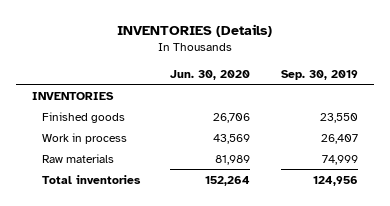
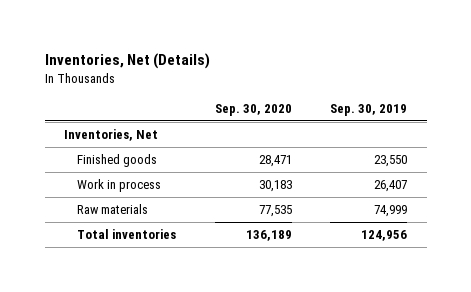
- INVENTORIES (Details)
+ Inventories, Net (Details)
- | Jun. 30, 2020 | Sep. 30, 2019
+ | Sep. 30, 2020 | Sep. 30, 2019
- INVENTORIES
+ Inventories, Net

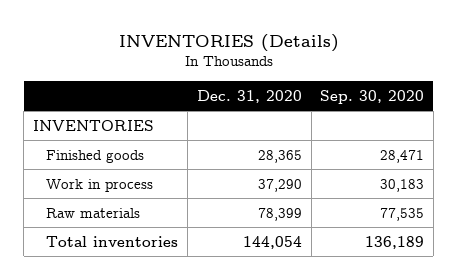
- Inventories, Net (Details)
+ INVENTORIES (Details)
- | Sep. 30, 2020 | Sep. 30, 2019
+ | Dec. 31, 2020 | Sep. 30, 2020
- Inventories, Net
+ INVENTORIES

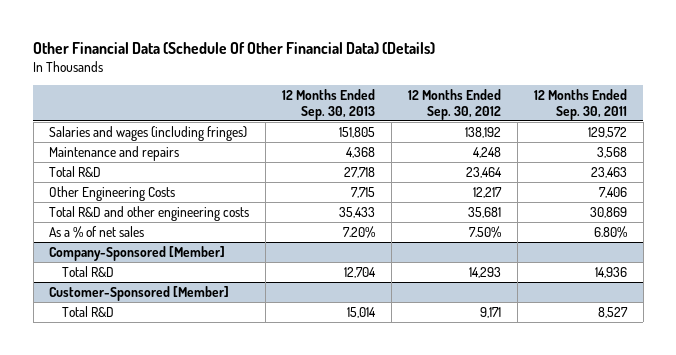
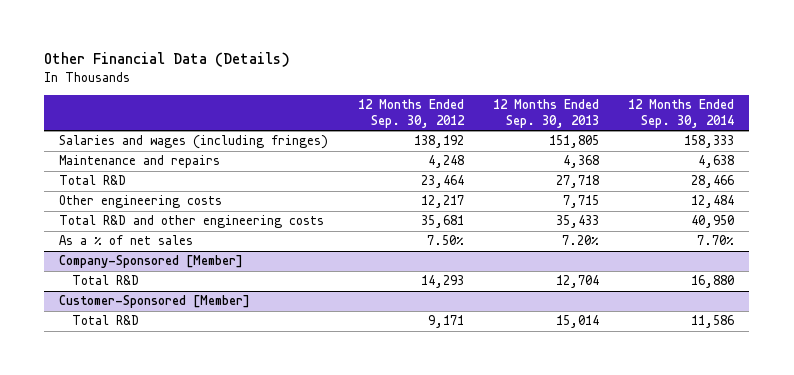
- Other Financial Data (Schedule Of Other Financial Data) (Details)
+ Other Financial Data (Details)
- | 12 Months Ended Sep. 30, 2013 | 12 Months Ended Sep. 30, 2012 | 12 Months Ended Sep. 30, 2011
+ | 12 Months Ended Sep. 30, 2012 | 12 Months Ended Sep. 30, 2013 | 12 Months Ended Sep. 30, 2014
- Other Engineering Costs | 7,715 | 12,217 | 7,406
+ Other engineering costs | 12,217 | 7,715 | 12,484

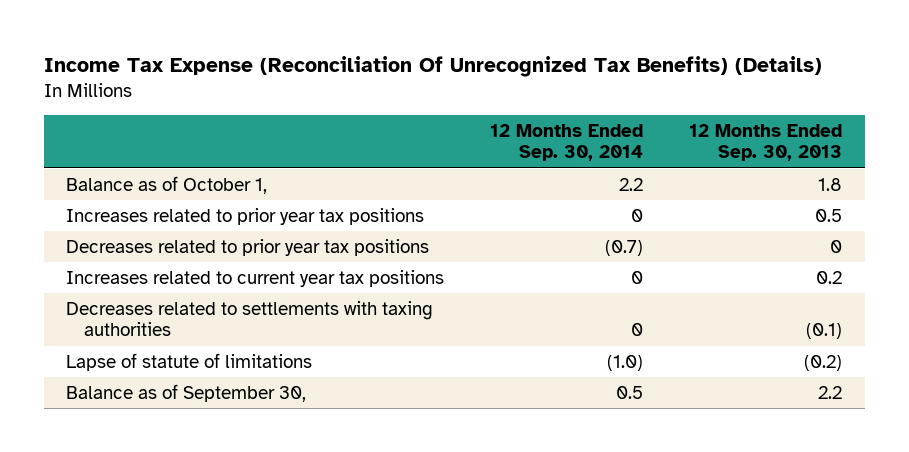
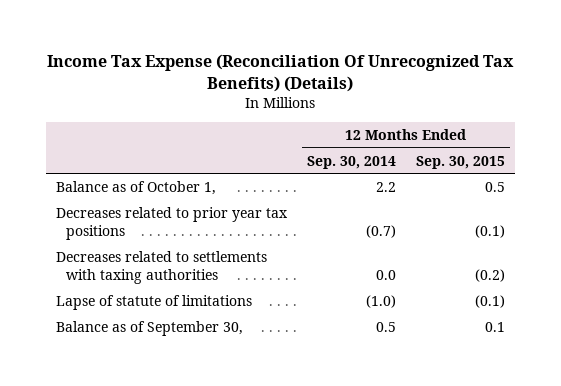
- | 12 Months Ended Sep. 30, 2014 | 12 Months Ended Sep. 30, 2013
+ | 12 Months Ended Sep. 30, 2014 | 12 Months Ended Sep. 30, 2015
- Increases related to prior year tax positions | 0 | 0.5
- Increases related to current year tax positions | 0 | 0.2
- Decreases related to settlements with taxing authorities | 0 | (0.1)
+ Decreases related to settlements with taxing authorities | 0.0 | (0.2)

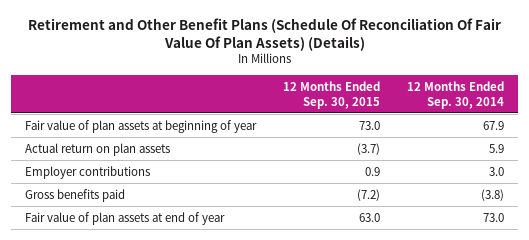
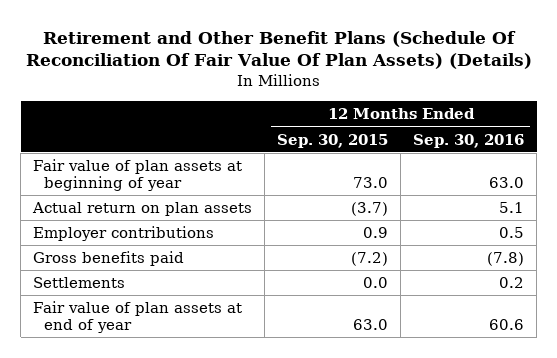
- | 12 Months Ended Sep. 30, 2015 | 12 Months Ended Sep. 30, 2014
+ | 12 Months Ended Sep. 30, 2015 | 12 Months Ended Sep. 30, 2016
+ Settlements | 0.0 | 0.2

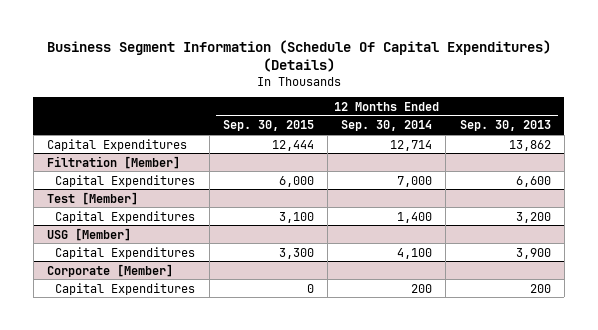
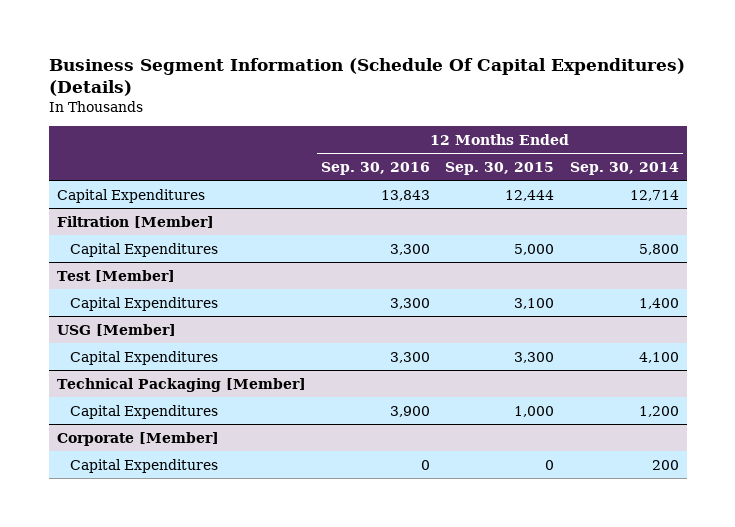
- | 12 Months Ended Sep. 30, 2015 | 12 Months Ended Sep. 30, 2014 | 12 Months Ended Sep. 30, 2013
+ | 12 Months Ended Sep. 30, 2016 | 12 Months Ended Sep. 30, 2015 | 12 Months Ended Sep. 30, 2014
@ Filtration [Member]
- Capital Expenditures | 6,000 | 7,000 | 6,600
+ Capital Expenditures | 3,300 | 5,000 | 5,800
+ Technical Packaging [Member]
+ Capital Expenditures | 3,900 | 1,000 | 1,200

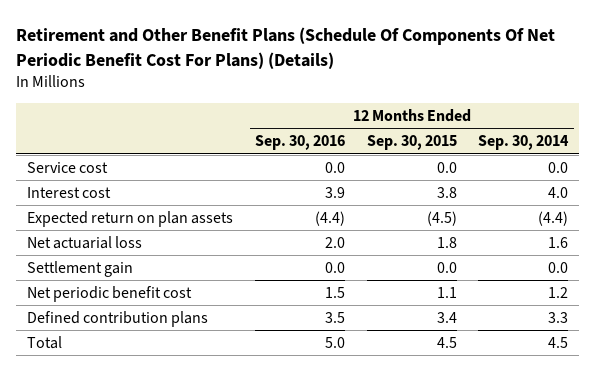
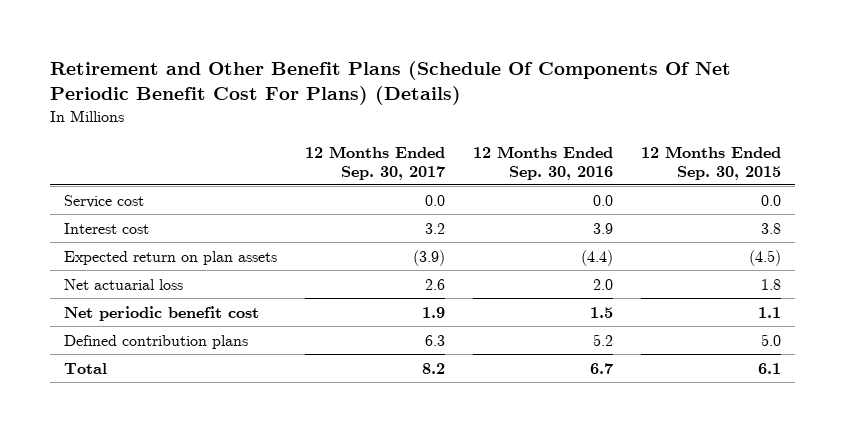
- | 12 Months Ended Sep. 30, 2016 | 12 Months Ended Sep. 30, 2015 | 12 Months Ended Sep. 30, 2014
+ | 12 Months Ended Sep. 30, 2017 | 12 Months Ended Sep. 30, 2016 | 12 Months Ended Sep. 30, 2015
- Settlement gain | 0.0 | 0.0 | 0.0
- Defined contribution plans | 3.5 | 3.4 | 3.3
- Total | 5.0 | 4.5 | 4.5
+ Defined contribution plans | 6.3 | 5.2 | 5.0
+ Total | 8.2 | 6.7 | 6.1

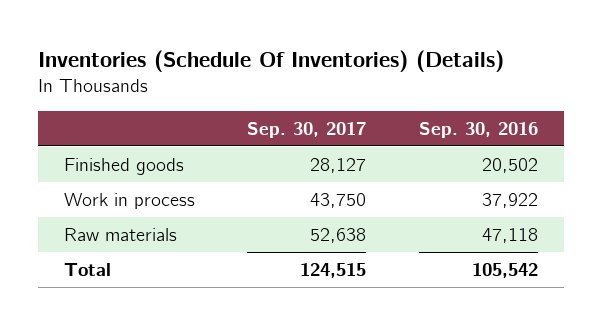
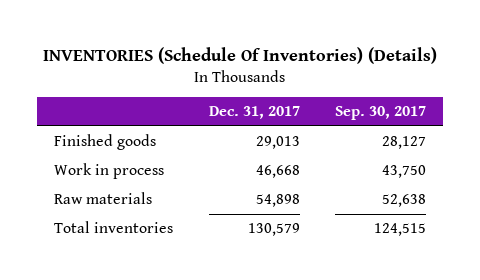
- Inventories (Schedule Of Inventories) (Details)
+ INVENTORIES (Schedule Of Inventories) (Details)
- | Sep. 30, 2017 | Sep. 30, 2016
+ | Dec. 31, 2017 | Sep. 30, 2017
- Total | 124,515 | 105,542
+ Total inventories | 130,579 | 124,515

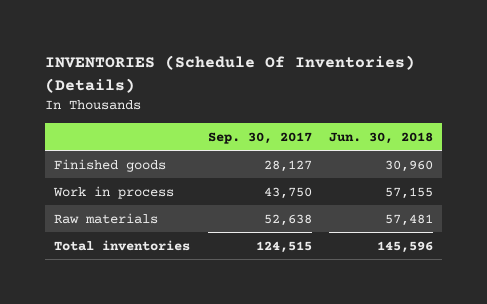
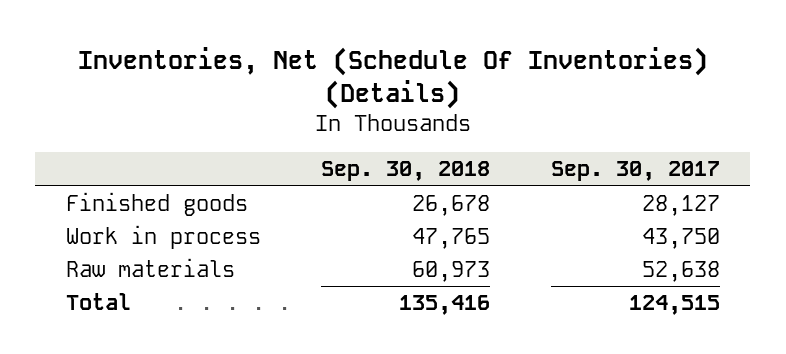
- INVENTORIES (Schedule Of Inventories) (Details)
+ Inventories, Net (Schedule Of Inventories) (Details)
- | Sep. 30, 2017 | Jun. 30, 2018
+ | Sep. 30, 2018 | Sep. 30, 2017
- Total inventories | 124,515 | 145,596
+ Total | 135,416 | 124,515

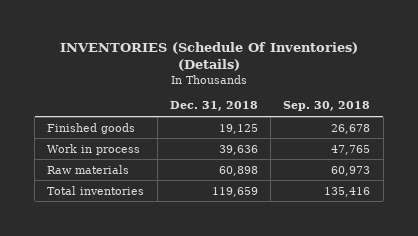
- Inventories, Net (Schedule Of Inventories) (Details)
+ INVENTORIES (Schedule Of Inventories) (Details)
- | Sep. 30, 2018 | Sep. 30, 2017
+ | Dec. 31, 2018 | Sep. 30, 2018
- Total | 135,416 | 124,515
+ Total inventories | 119,659 | 135,416

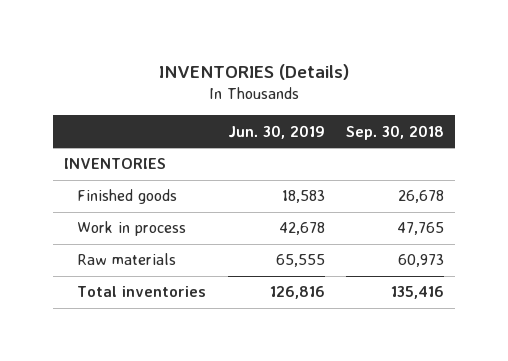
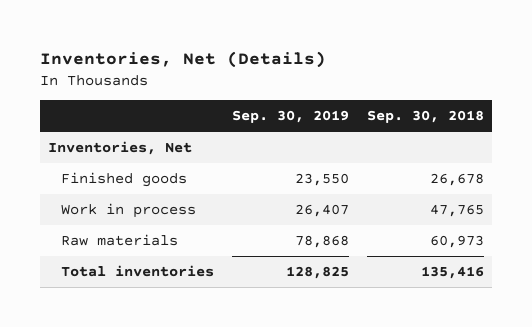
- INVENTORIES (Details)
+ Inventories, Net (Details)
- | Jun. 30, 2019 | Sep. 30, 2018
+ | Sep. 30, 2019 | Sep. 30, 2018
- INVENTORIES
+ Inventories, Net

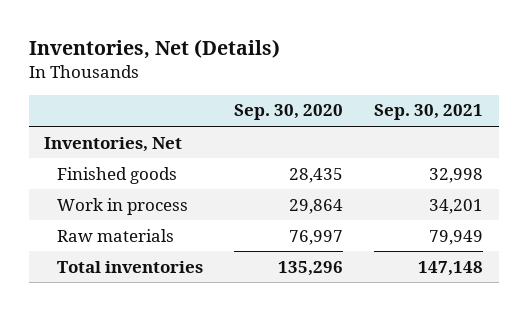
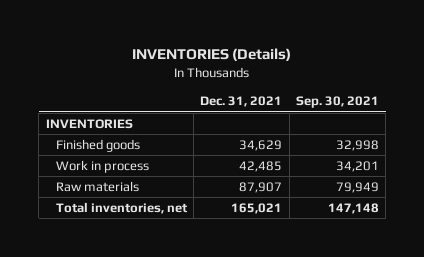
- Inventories, Net (Details)
+ INVENTORIES (Details)
- | Sep. 30, 2020 | Sep. 30, 2021
+ | Dec. 31, 2021 | Sep. 30, 2021
- Inventories, Net
+ INVENTORIES
- Total inventories | 135,296 | 147,148
+ Total inventories, net | 165,021 | 147,148

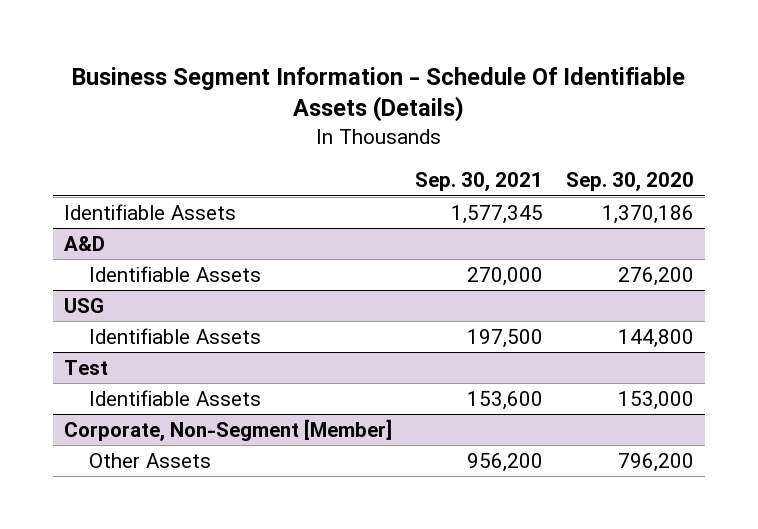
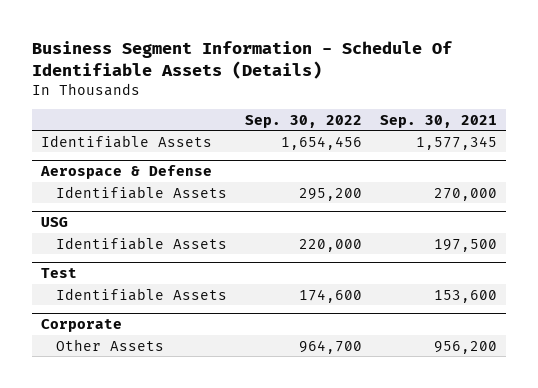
- | Sep. 30, 2021 | Sep. 30, 2020
+ | Sep. 30, 2022 | Sep. 30, 2021
- A&D
+ Aerospace & Defense
- Corporate, Non-Segment [Member]
+ Corporate

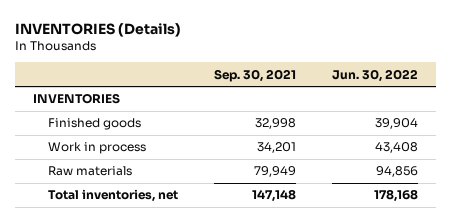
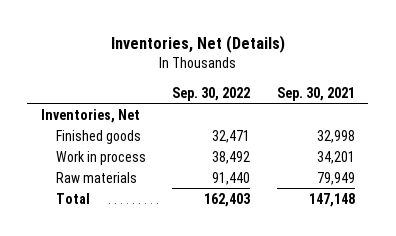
- INVENTORIES (Details)
+ Inventories, Net (Details)
- | Sep. 30, 2021 | Jun. 30, 2022
+ | Sep. 30, 2022 | Sep. 30, 2021
- INVENTORIES
+ Inventories, Net
- Total inventories, net | 147,148 | 178,168
+ Total | 162,403 | 147,148

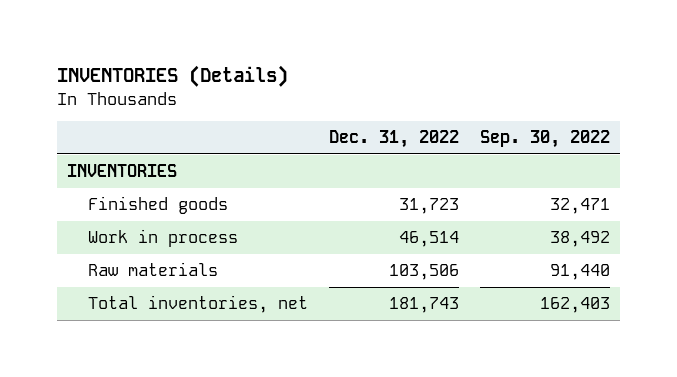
- Inventories, Net (Details)
+ INVENTORIES (Details)
- | Sep. 30, 2022 | Sep. 30, 2021
+ | Dec. 31, 2022 | Sep. 30, 2022
- Inventories, Net
+ INVENTORIES
- Total | 162,403 | 147,148
+ Total inventories, net | 181,743 | 162,403

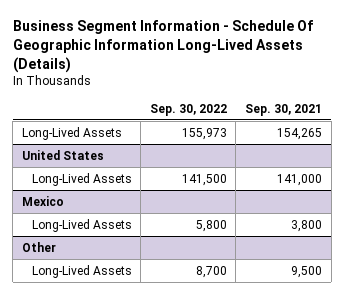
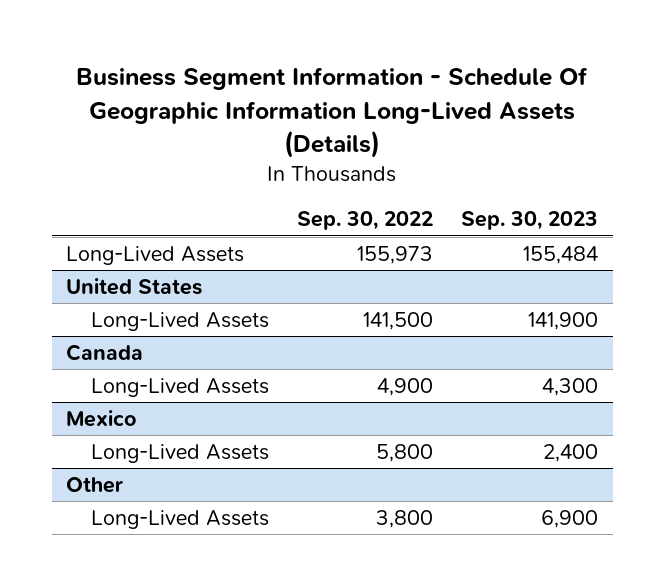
- | Sep. 30, 2022 | Sep. 30, 2021
+ | Sep. 30, 2022 | Sep. 30, 2023
+ Canada
+ Long-Lived Assets | 4,900 | 4,300
@ Other
- Long-Lived Assets | 8,700 | 9,500
+ Long-Lived Assets | 3,800 | 6,900

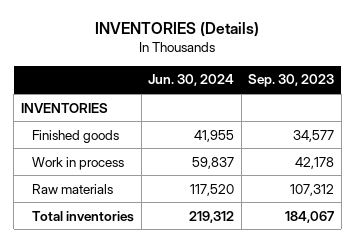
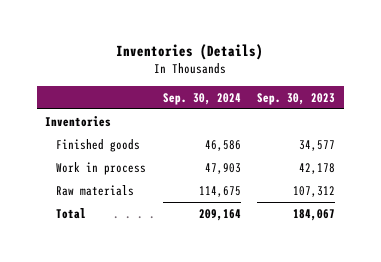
- INVENTORIES (Details)
+ Inventories (Details)
- | Jun. 30, 2024 | Sep. 30, 2023
+ | Sep. 30, 2024 | Sep. 30, 2023
- INVENTORIES
+ Inventories
- Total inventories | 219,312 | 184,067
+ Total | 209,164 | 184,067

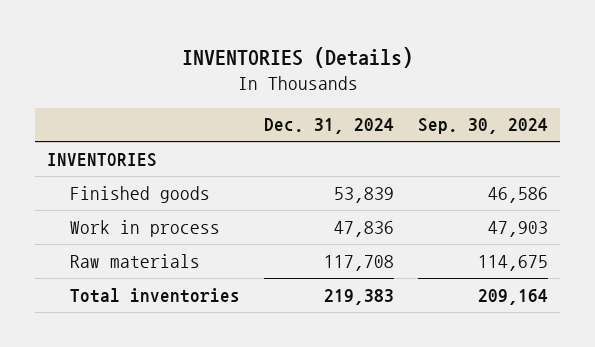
- Inventories (Details)
+ INVENTORIES (Details)
- | Sep. 30, 2024 | Sep. 30, 2023
+ | Dec. 31, 2024 | Sep. 30, 2024
- Inventories
+ INVENTORIES
- Total | 209,164 | 184,067
+ Total inventories | 219,383 | 209,164

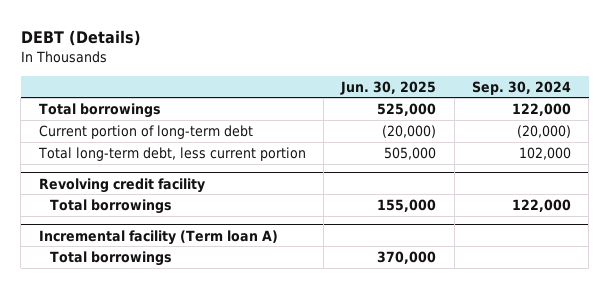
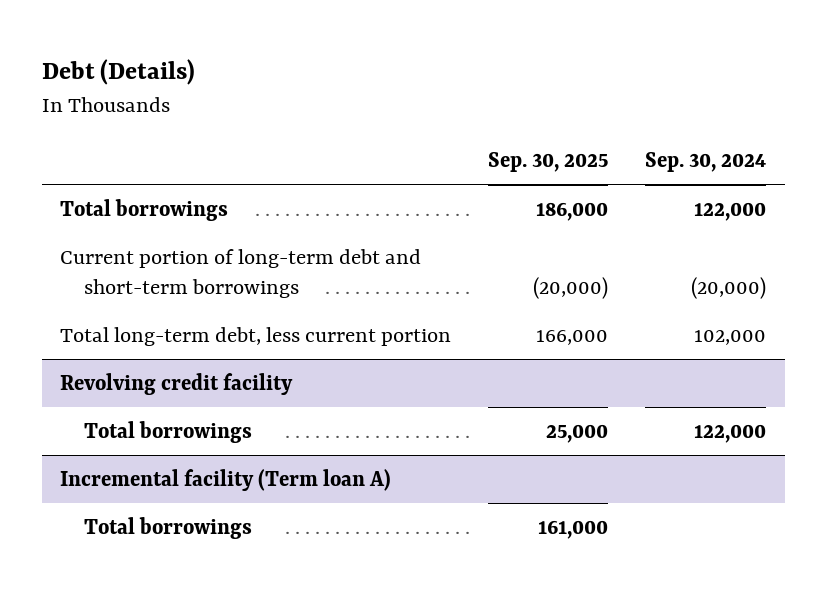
- DEBT (Details)
+ Debt (Details)
- | Jun. 30, 2025 | Sep. 30, 2024
+ | Sep. 30, 2025 | Sep. 30, 2024
- Current portion of long-term debt | (20,000) | (20,000)
+ Current portion of long-term debt and short-term borrowings | (20,000) | (20,000)

